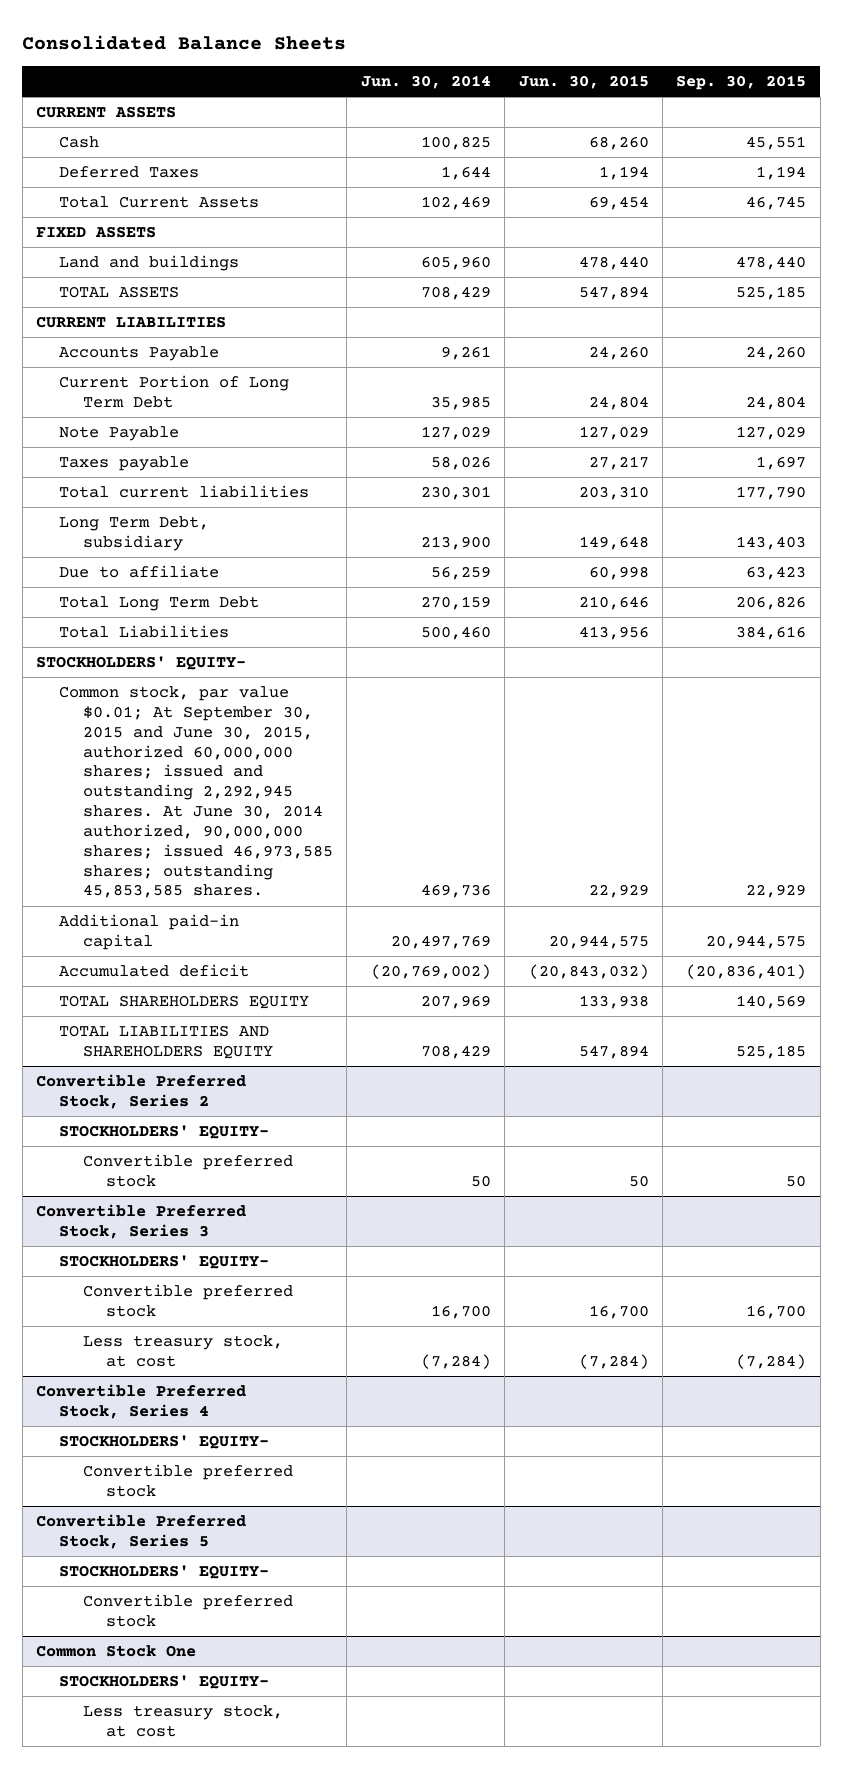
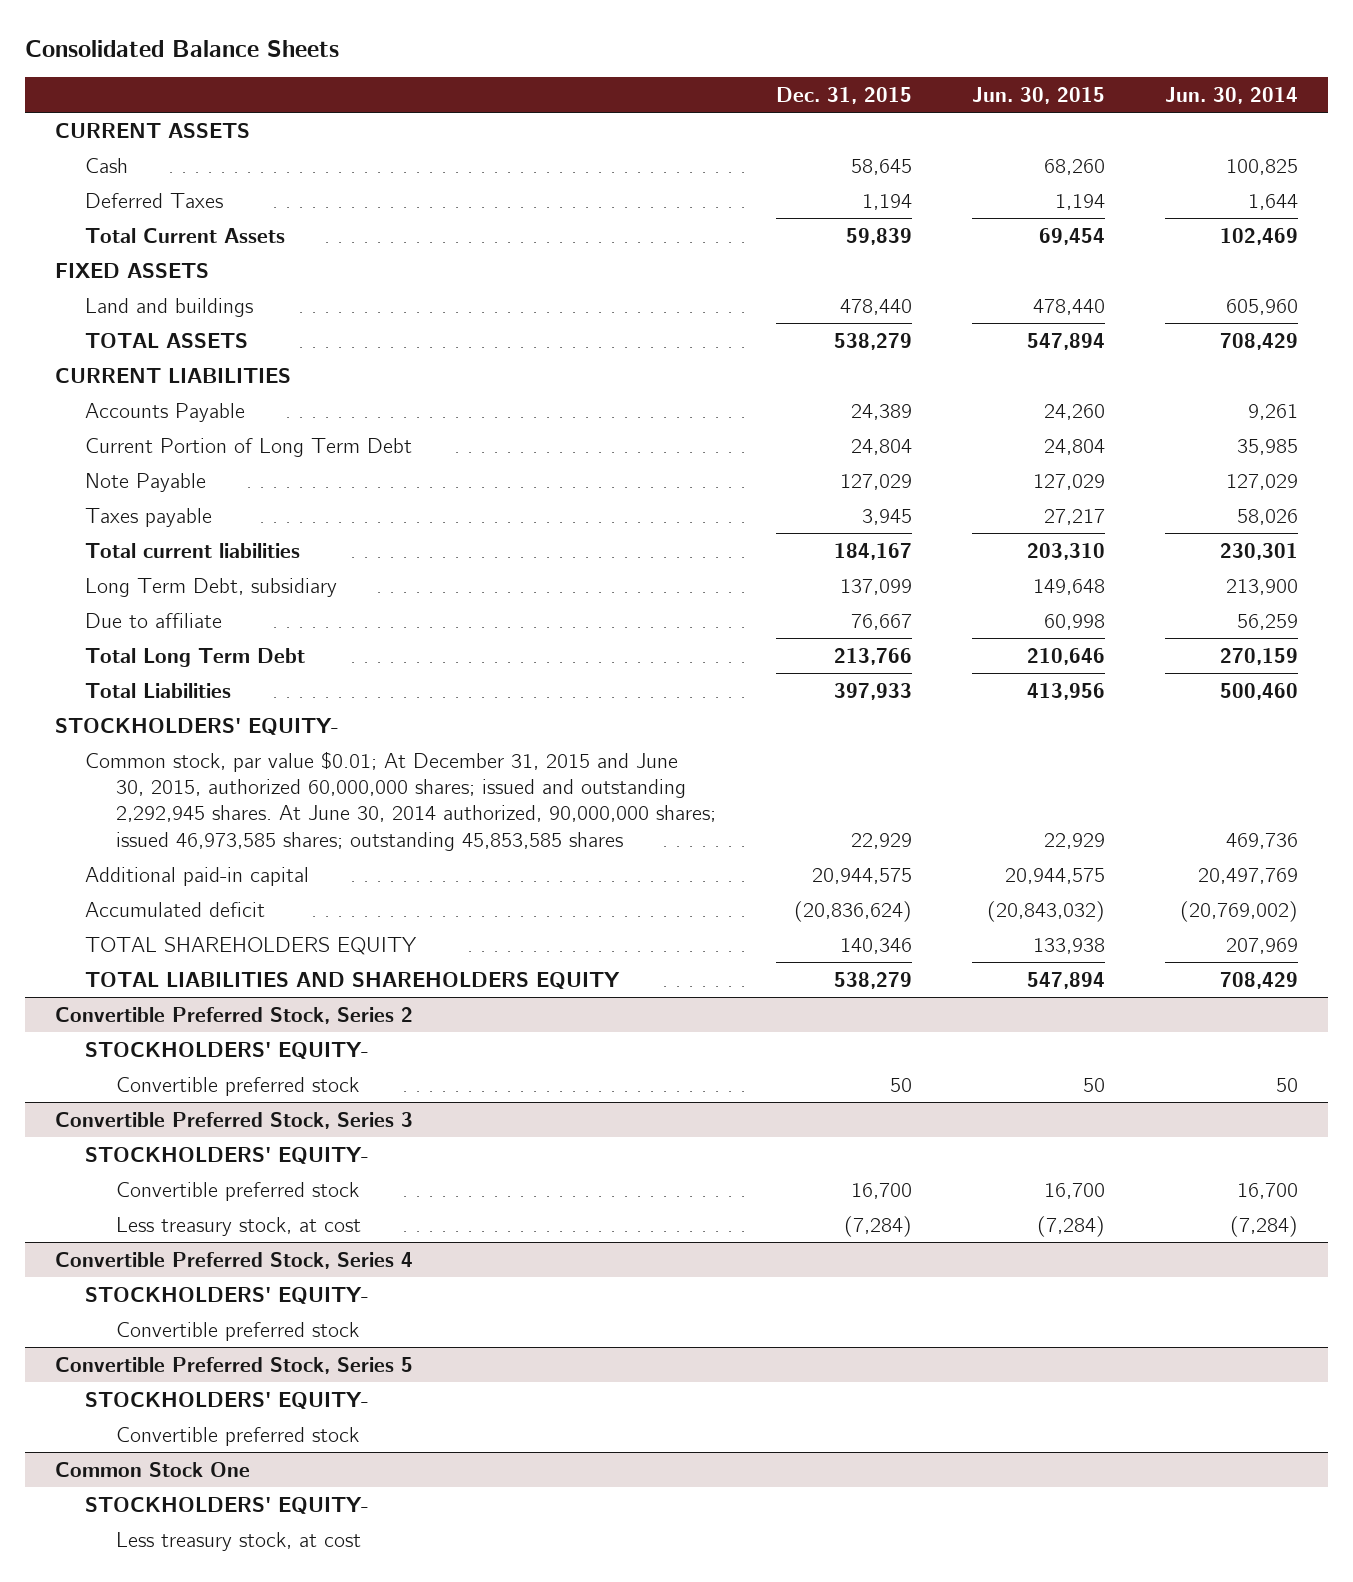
- | Jun. 30, 2014 | Jun. 30, 2015 | Sep. 30, 2015
+ | Dec. 31, 2015 | Jun. 30, 2015 | Jun. 30, 2014
- Common stock, par value $0.01; At September 30, 2015 and June 30, 2015, authorized 60,000,000 shares; issued and outstanding 2,292,945 shares. At June 30, 2014 authorized, 90,000,000 shares; issued 46,973,585 shares; outstanding 45,853,585 shares. | 469,736 | 22,929 | 22,929
+ Common stock, par value $0.01; At December 31, 2015 and June 30, 2015, authorized 60,000,000 shares; issued and outstanding 2,292,945 shares. At June 30, 2014 authorized, 90,000,000 shares; issued 46,973,585 shares; outstanding 45,853,585 shares | 22,929 | 22,929 | 469,736

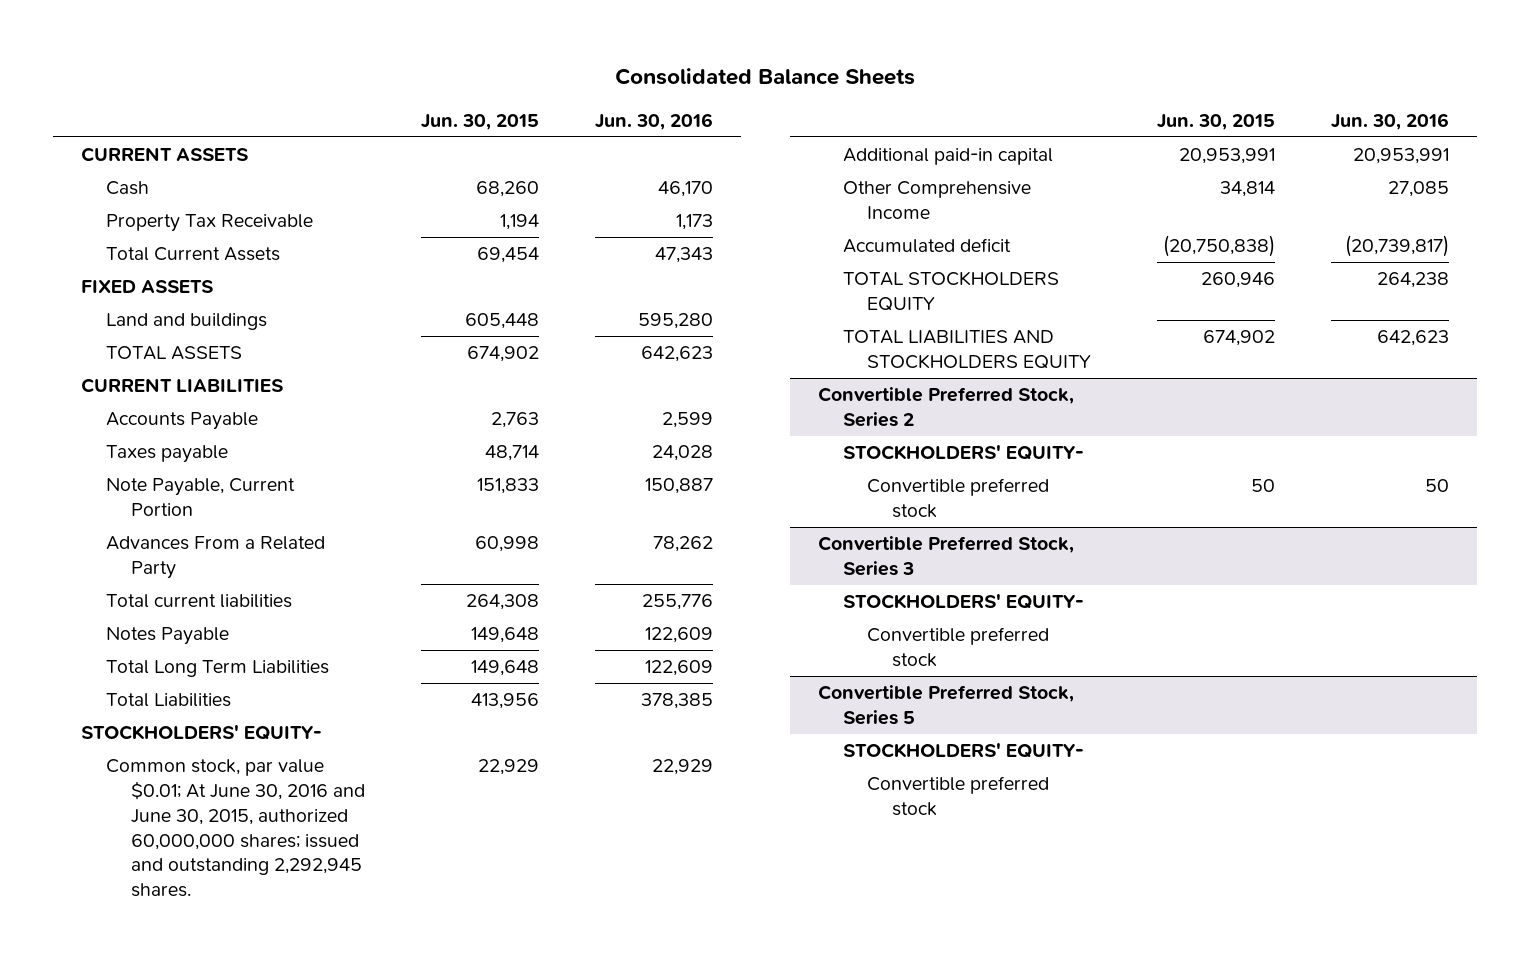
- | Dec. 31, 2015 | Jun. 30, 2015 | Jun. 30, 2014
+ | Jun. 30, 2015 | Jun. 30, 2016
- Deferred Taxes | 1,194 | 1,194 | 1,644
+ Property Tax Receivable | 1,194 | 1,173
- Land and buildings | 478,440 | 478,440 | 605,960
- TOTAL ASSETS | 538,279 | 547,894 | 708,429
+ Land and buildings | 605,448 | 595,280
+ TOTAL ASSETS | 674,902 | 642,623
- Accounts Payable | 24,389 | 24,260 | 9,261
- Current Portion of Long Term Debt | 24,804 | 24,804 | 35,985
- Note Payable | 127,029 | 127,029 | 127,029
- Taxes payable | 3,945 | 27,217 | 58,026
- Total current liabilities | 184,167 | 203,310 | 230,301
- Long Term Debt, subsidiary | 137,099 | 149,648 | 213,900
- Due to affiliate | 76,667 | 60,998 | 56,259
- Total Long Term Debt | 213,766 | 210,646 | 270,159
+ Accounts Payable | 2,763 | 2,599
+ Taxes payable | 48,714 | 24,028
+ Note Payable, Current Portion | 151,833 | 150,887
+ Advances From a Related Party | 60,998 | 78,262
+ Total current liabilities | 264,308 | 255,776
+ Notes Payable | 149,648 | 122,609
+ Total Long Term Liabilities | 149,648 | 122,609
- Common stock, par value $0.01; At December 31, 2015 and June 30, 2015, authorized 60,000,000 shares; issued and outstanding 2,292,945 shares. At June 30, 2014 authorized, 90,000,000 shares; issued 46,973,585 shares; outstanding 45,853,585 shares | 22,929 | 22,929 | 469,736
- Additional paid-in capital | 20,944,575 | 20,944,575 | 20,497,769
- Accumulated deficit | (20,836,624) | (20,843,032) | (20,769,002)
- TOTAL SHAREHOLDERS EQUITY | 140,346 | 133,938 | 207,969
- TOTAL LIABILITIES AND SHAREHOLDERS EQUITY | 538,279 | 547,894 | 708,429
+ Common stock, par value $0.01; At June 30, 2016 and June 30, 2015, authorized 60,000,000 shares; issued and outstanding 2,292,945 shares. | 22,929 | 22,929
+ Additional paid-in capital | 20,953,991 | 20,953,991
+ Other Comprehensive Income | 34,814 | 27,085
+ Accumulated deficit | (20,750,838) | (20,739,817)
+ TOTAL STOCKHOLDERS EQUITY | 260,946 | 264,238
+ TOTAL LIABILITIES AND STOCKHOLDERS EQUITY | 674,902 | 642,623
@ Convertible Preferred Stock, Series 3
- Convertible preferred stock | 16,700 | 16,700 | 16,700
- Less treasury stock, at cost | (7,284) | (7,284) | (7,284)
- Convertible Preferred Stock, Series 4
- STOCKHOLDERS' EQUITY-
- Common Stock One
- STOCKHOLDERS' EQUITY-
- Less treasury stock, at cost

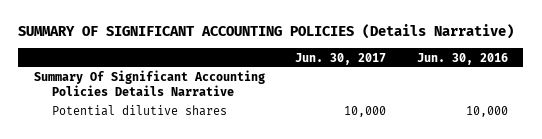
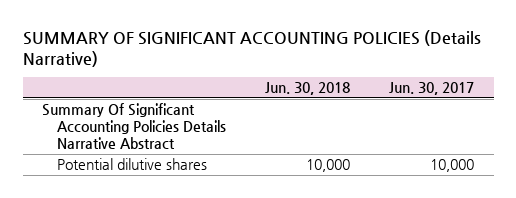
- | Jun. 30, 2017 | Jun. 30, 2016
+ | Jun. 30, 2018 | Jun. 30, 2017
- Summary Of Significant Accounting Policies Details Narrative
+ Summary Of Significant Accounting Policies Details Narrative Abstract

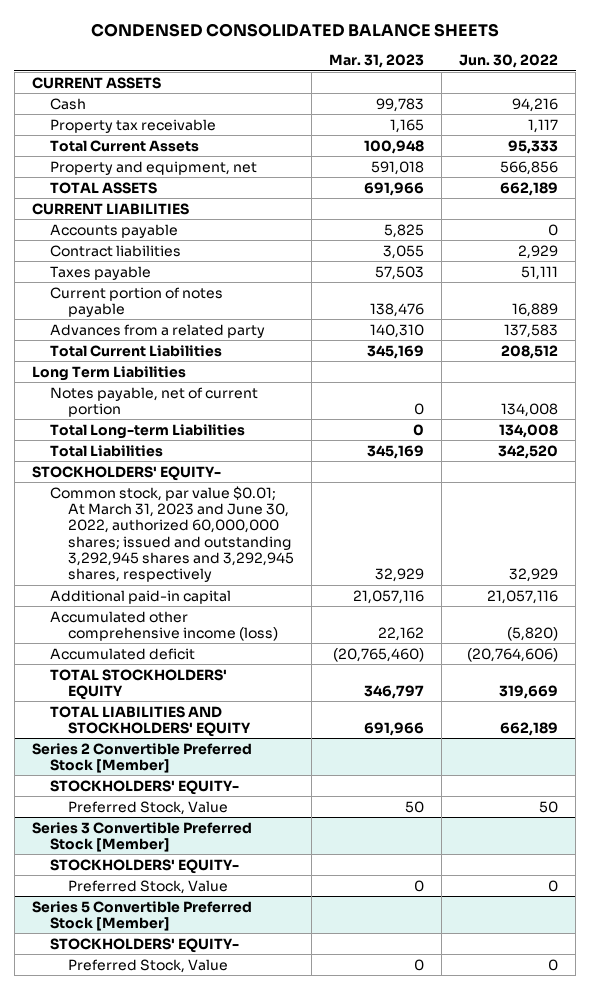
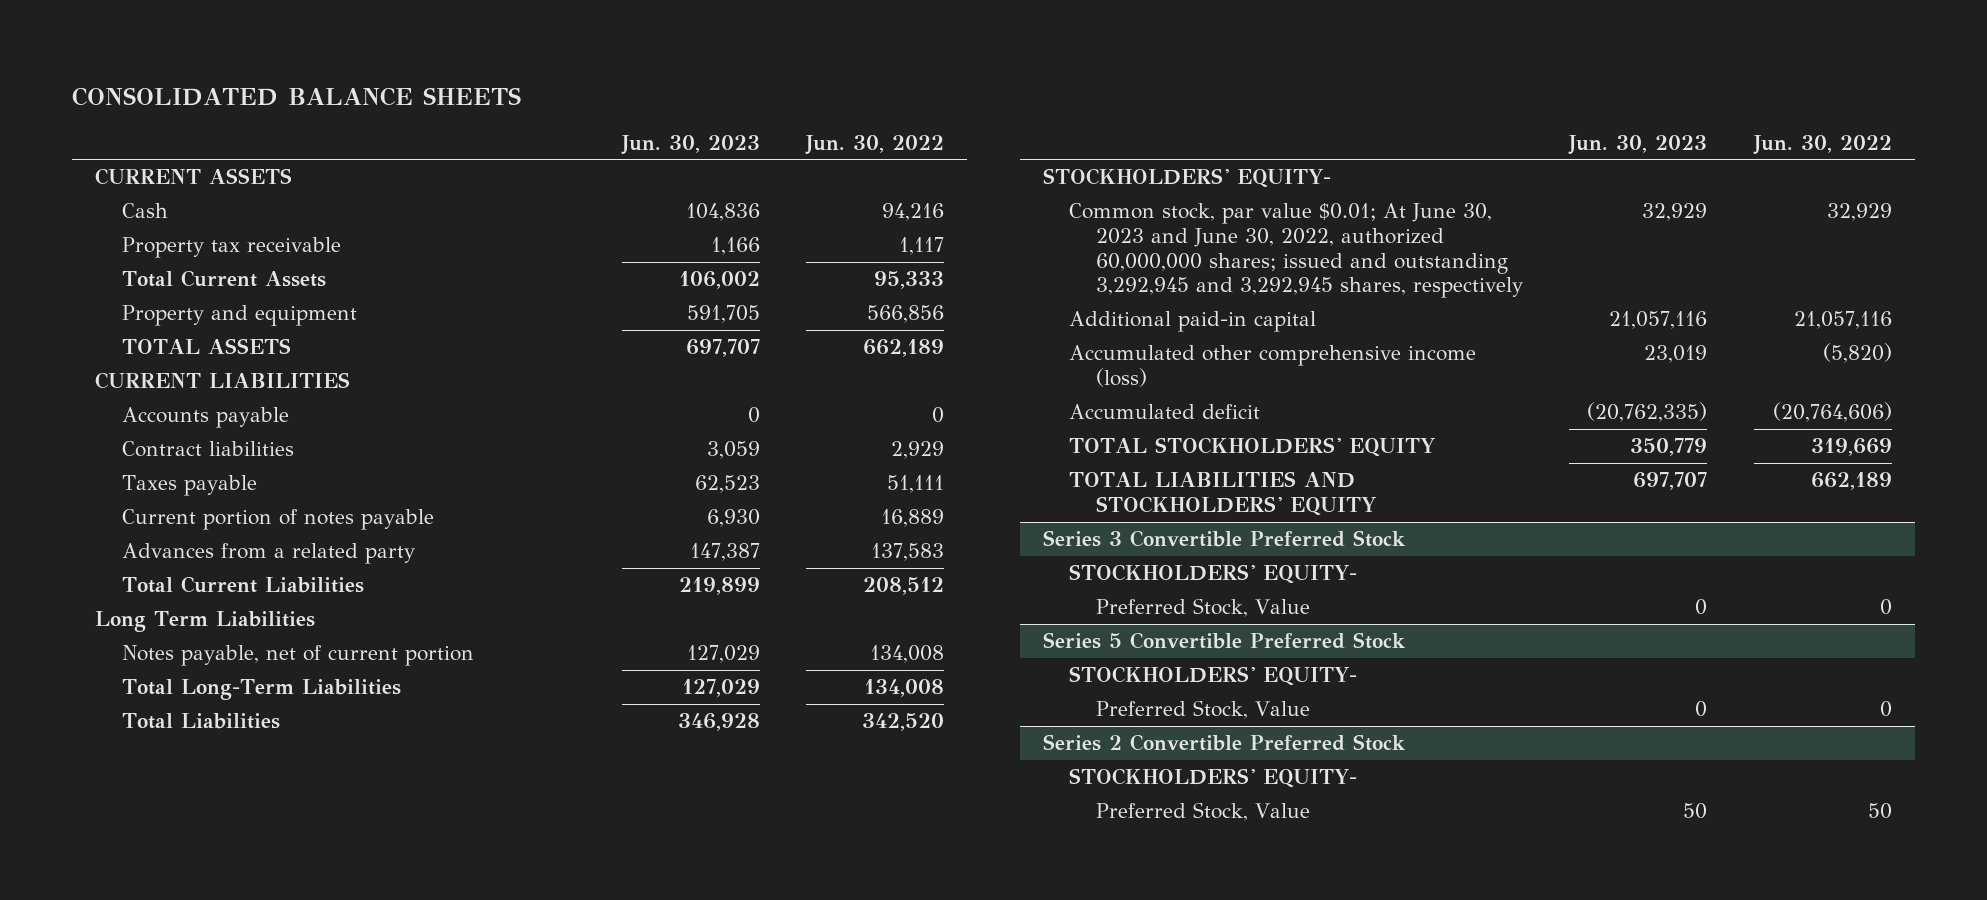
- CONDENSED CONSOLIDATED BALANCE SHEETS
+ CONSOLIDATED BALANCE SHEETS
- | Mar. 31, 2023 | Jun. 30, 2022
+ | Jun. 30, 2023 | Jun. 30, 2022
- Property and equipment, net | 591,018 | 566,856
+ Property and equipment | 591,705 | 566,856
- Total Long-term Liabilities | 0 | 134,008
+ Total Long-Term Liabilities | 127,029 | 134,008
- Common stock, par value $0.01; At March 31, 2023 and June 30, 2022, authorized 60,000,000 shares; issued and outstanding 3,292,945 shares and 3,292,945 shares, respectively | 32,929 | 32,929
+ Common stock, par value $0.01; At June 30, 2023 and June 30, 2022, authorized 60,000,000 shares; issued and outstanding 3,292,945 and 3,292,945 shares, respectively | 32,929 | 32,929
- Series 2 Convertible Preferred Stock [Member]
- STOCKHOLDERS' EQUITY-
- Preferred Stock, Value | 50 | 50
- Series 3 Convertible Preferred Stock [Member]
+ Series 3 Convertible Preferred Stock
- Series 5 Convertible Preferred Stock [Member]
+ Series 5 Convertible Preferred Stock
+ Series 2 Convertible Preferred Stock
+ STOCKHOLDERS' EQUITY-
+ Preferred Stock, Value | 50 | 50

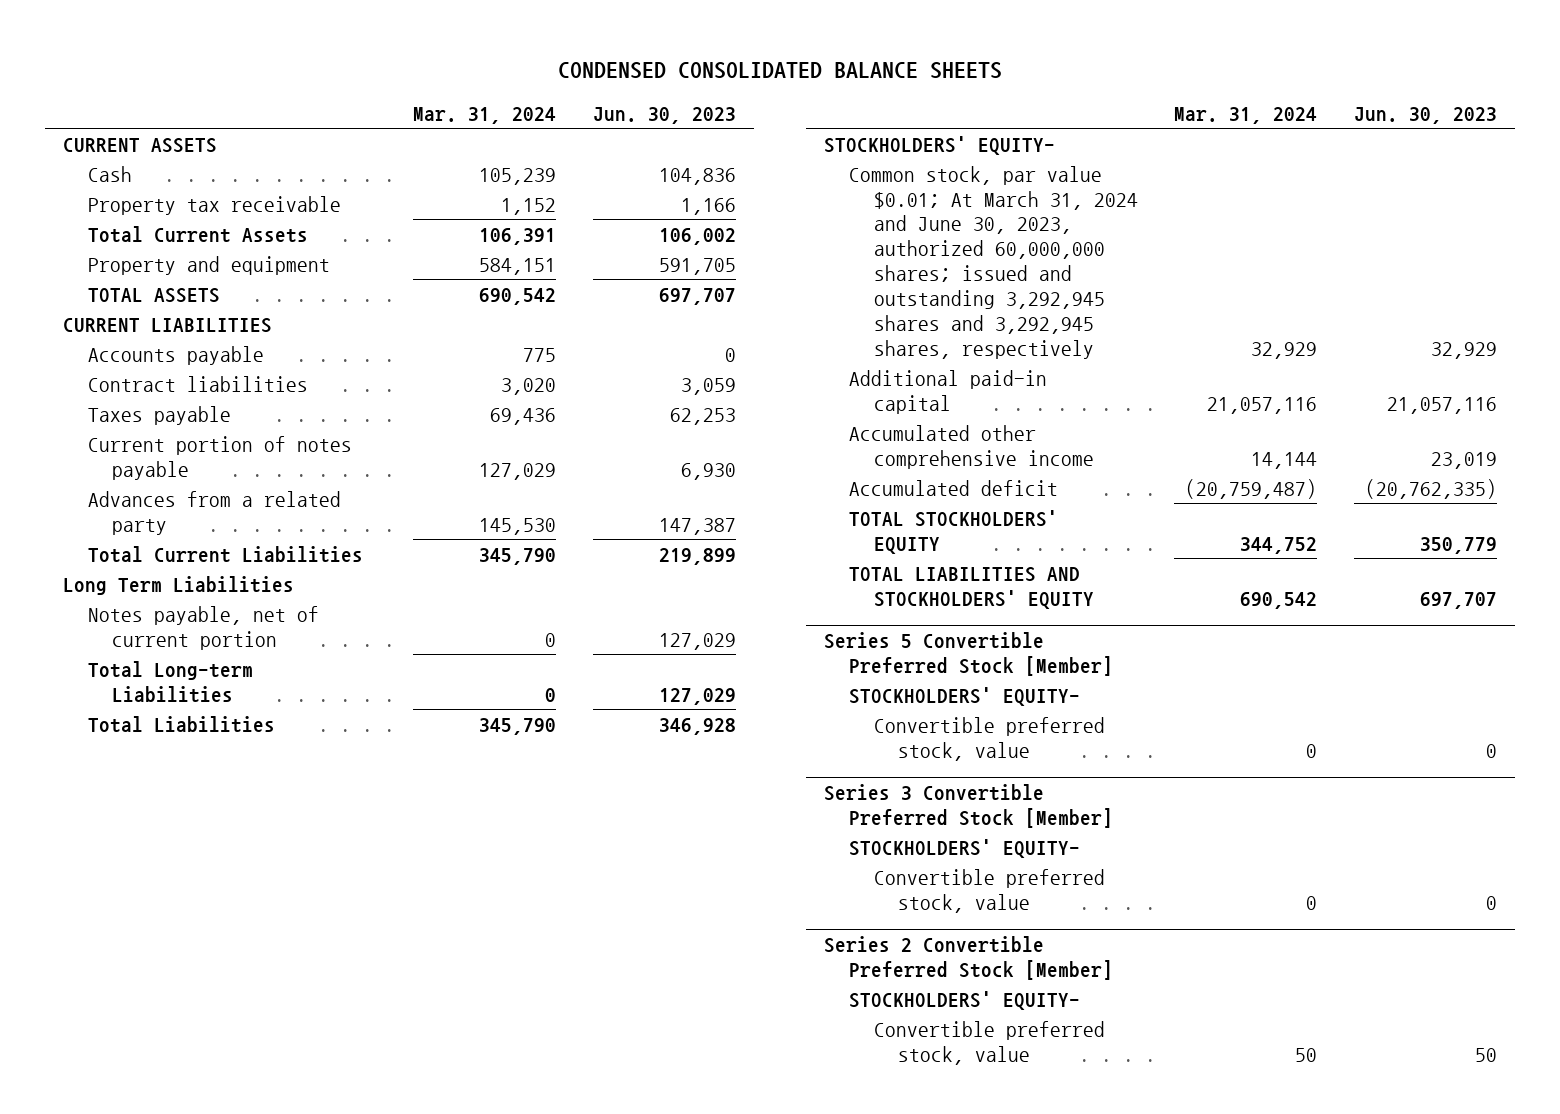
- CONSOLIDATED BALANCE SHEETS
+ CONDENSED CONSOLIDATED BALANCE SHEETS
- | Jun. 30, 2023 | Jun. 30, 2022
+ | Mar. 31, 2024 | Jun. 30, 2023
- Taxes payable | 62,523 | 51,111
+ Taxes payable | 69,436 | 62,253
- Total Long-Term Liabilities | 127,029 | 134,008
+ Total Long-term Liabilities | 0 | 127,029
- Common stock, par value $0.01; At June 30, 2023 and June 30, 2022, authorized 60,000,000 shares; issued and outstanding 3,292,945 and 3,292,945 shares, respectively | 32,929 | 32,929
+ Common stock, par value $0.01; At March 31, 2024 and June 30, 2023, authorized 60,000,000 shares; issued and outstanding 3,292,945 shares and 3,292,945 shares, respectively | 32,929 | 32,929
- Accumulated other comprehensive income (loss) | 23,019 | (5,820)
+ Accumulated other comprehensive income | 14,144 | 23,019
- Series 3 Convertible Preferred Stock
+ Series 5 Convertible Preferred Stock [Member]
- Preferred Stock, Value | 0 | 0
- Series 5 Convertible Preferred Stock
+ Convertible preferred stock, value | 0 | 0
+ Series 3 Convertible Preferred Stock [Member]
- Preferred Stock, Value | 0 | 0
- Series 2 Convertible Preferred Stock
+ Convertible preferred stock, value | 0 | 0
+ Series 2 Convertible Preferred Stock [Member]
- Preferred Stock, Value | 50 | 50
+ Convertible preferred stock, value | 50 | 50

